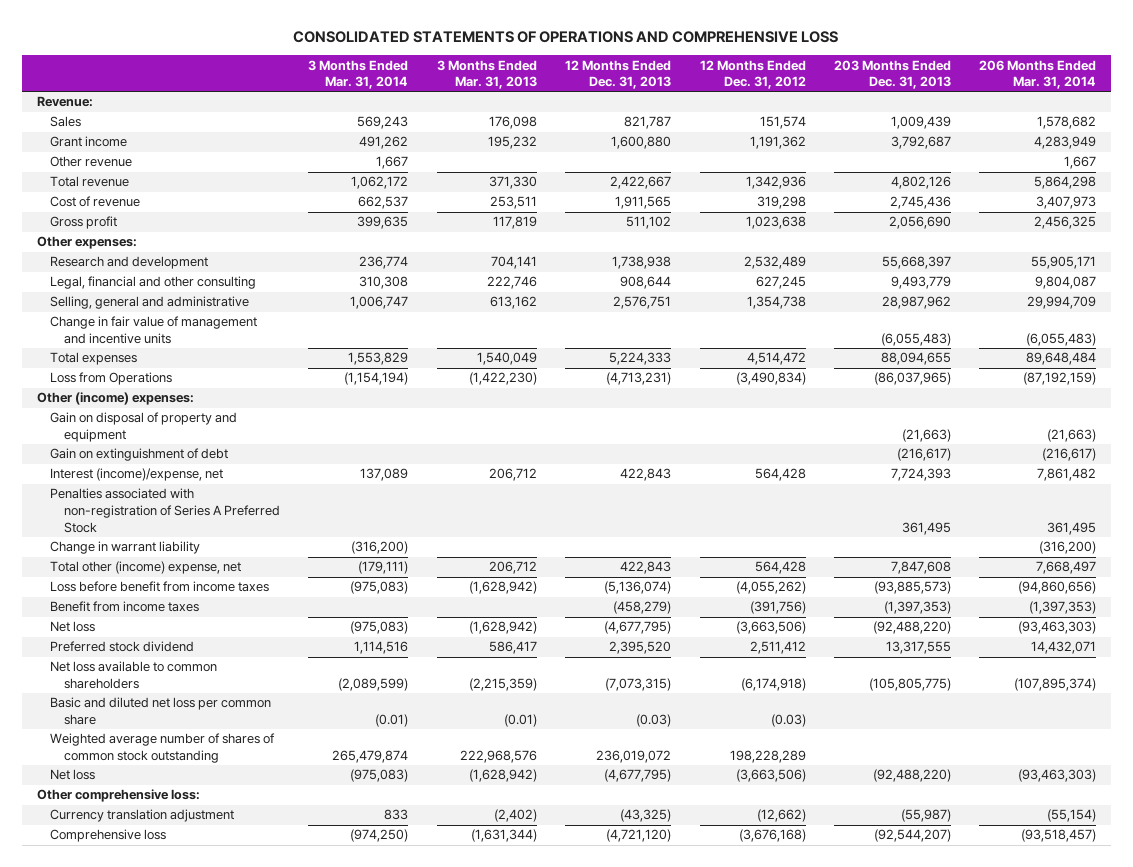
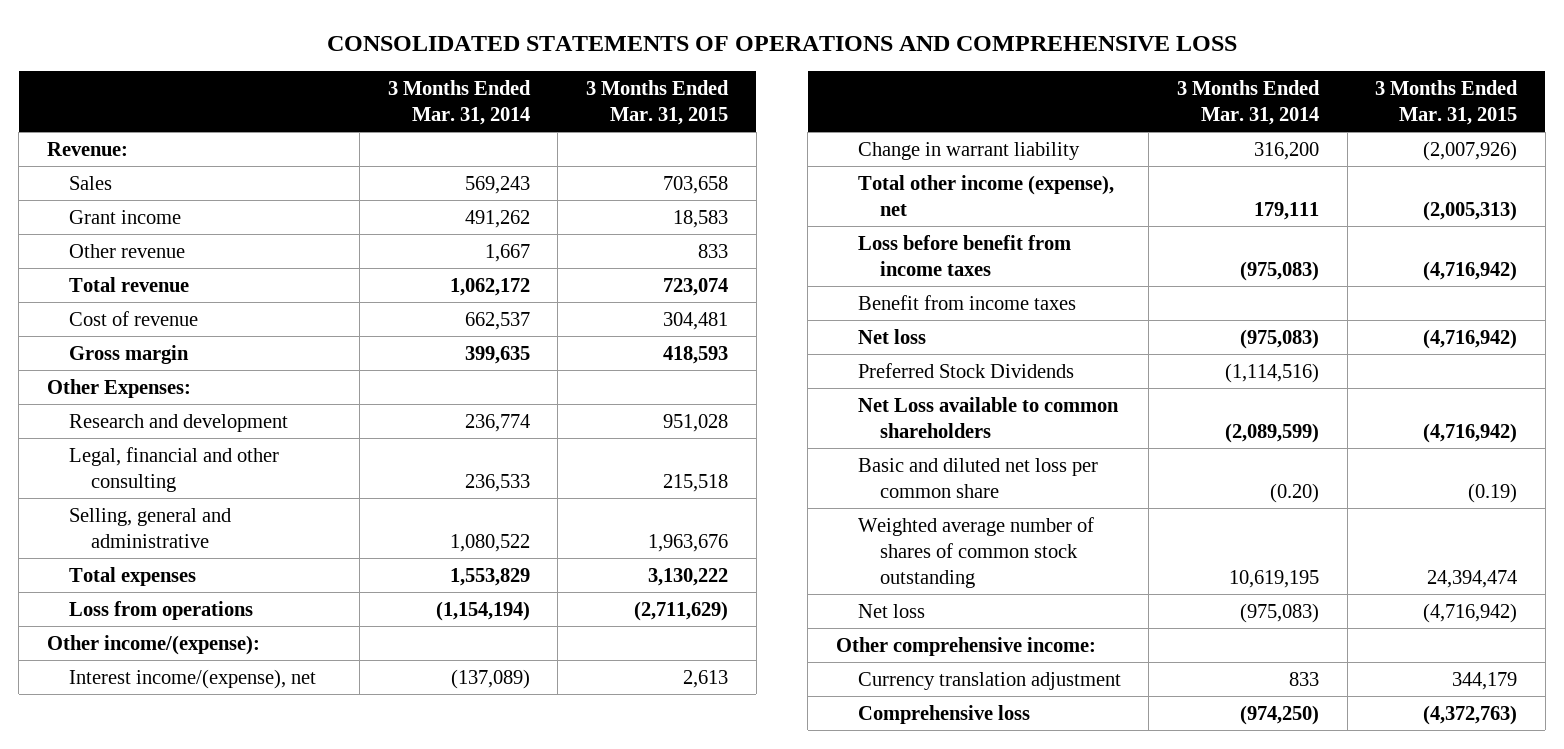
- | 3 Months Ended Mar. 31, 2014 | 3 Months Ended Mar. 31, 2013 | 12 Months Ended Dec. 31, 2013 | 12 Months Ended Dec. 31, 2012 | 203 Months Ended Dec. 31, 2013 | 206 Months Ended Mar. 31, 2014
+ | 3 Months Ended Mar. 31, 2014 | 3 Months Ended Mar. 31, 2015
- Gross profit | 399,635 | 117,819 | 511,102 | 1,023,638 | 2,056,690 | 2,456,325
- Other expenses:
+ Gross margin | 399,635 | 418,593
+ Other Expenses:
- Legal, financial and other consulting | 310,308 | 222,746 | 908,644 | 627,245 | 9,493,779 | 9,804,087
- Selling, general and administrative | 1,006,747 | 613,162 | 2,576,751 | 1,354,738 | 28,987,962 | 29,994,709
- Change in fair value of management and incentive units | | | | | (6,055,483) | (6,055,483)
+ Legal, financial and other consulting | 236,533 | 215,518
+ Selling, general and administrative | 1,080,522 | 1,963,676
- Loss from Operations | (1,154,194) | (1,422,230) | (4,713,231) | (3,490,834) | (86,037,965) | (87,192,159)
- Other (income) expenses:
- Gain on disposal of property and equipment | | | | | (21,663) | (21,663)
- Gain on extinguishment of debt | | | | | (216,617) | (216,617)
- Interest (income)/expense, net | 137,089 | 206,712 | 422,843 | 564,428 | 7,724,393 | 7,861,482
- Penalties associated with non-registration of Series A Preferred Stock | | | | | 361,495 | 361,495
- Change in warrant liability | (316,200) | | | | | (316,200)
- Total other (income) expense, net | (179,111) | 206,712 | 422,843 | 564,428 | 7,847,608 | 7,668,497
+ Loss from operations | (1,154,194) | (2,711,629)
+ Other income/(expense):
+ Interest income/(expense), net | (137,089) | 2,613
+ Change in warrant liability | 316,200 | (2,007,926)
+ Total other income (expense), net | 179,111 | (2,005,313)
- Preferred stock dividend | 1,114,516 | 586,417 | 2,395,520 | 2,511,412 | 13,317,555 | 14,432,071
- Net loss available to common shareholders | (2,089,599) | (2,215,359) | (7,073,315) | (6,174,918) | (105,805,775) | (107,895,374)
- Basic and diluted net loss per common share | (0.01) | (0.01) | (0.03) | (0.03) | |
- Weighted average number of shares of common stock outstanding | 265,479,874 | 222,968,576 | 236,019,072 | 198,228,289 | |
+ Preferred Stock Dividends | (1,114,516) |
+ Net Loss available to common shareholders | (2,089,599) | (4,716,942)
+ Basic and diluted net loss per common share | (0.20) | (0.19)
+ Weighted average number of shares of common stock outstanding | 10,619,195 | 24,394,474
- Other comprehensive loss:
+ Other comprehensive income:

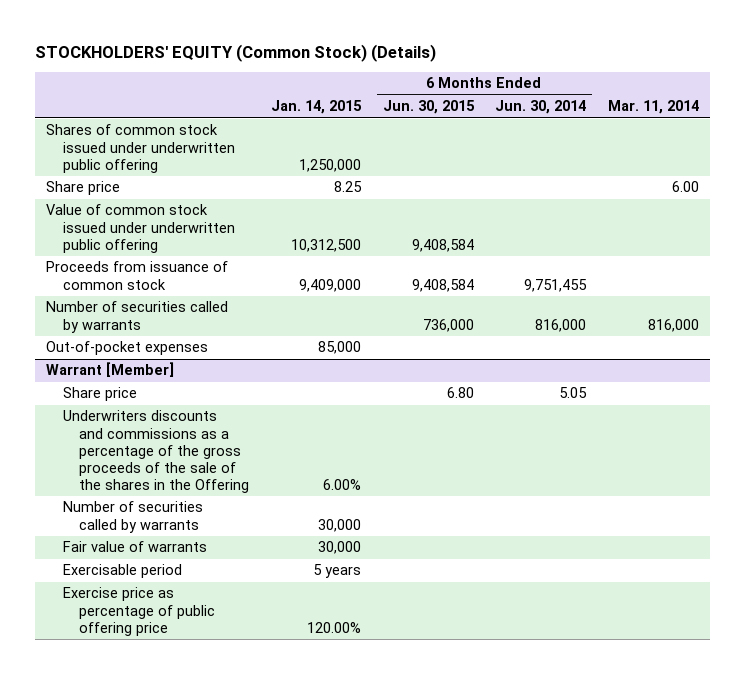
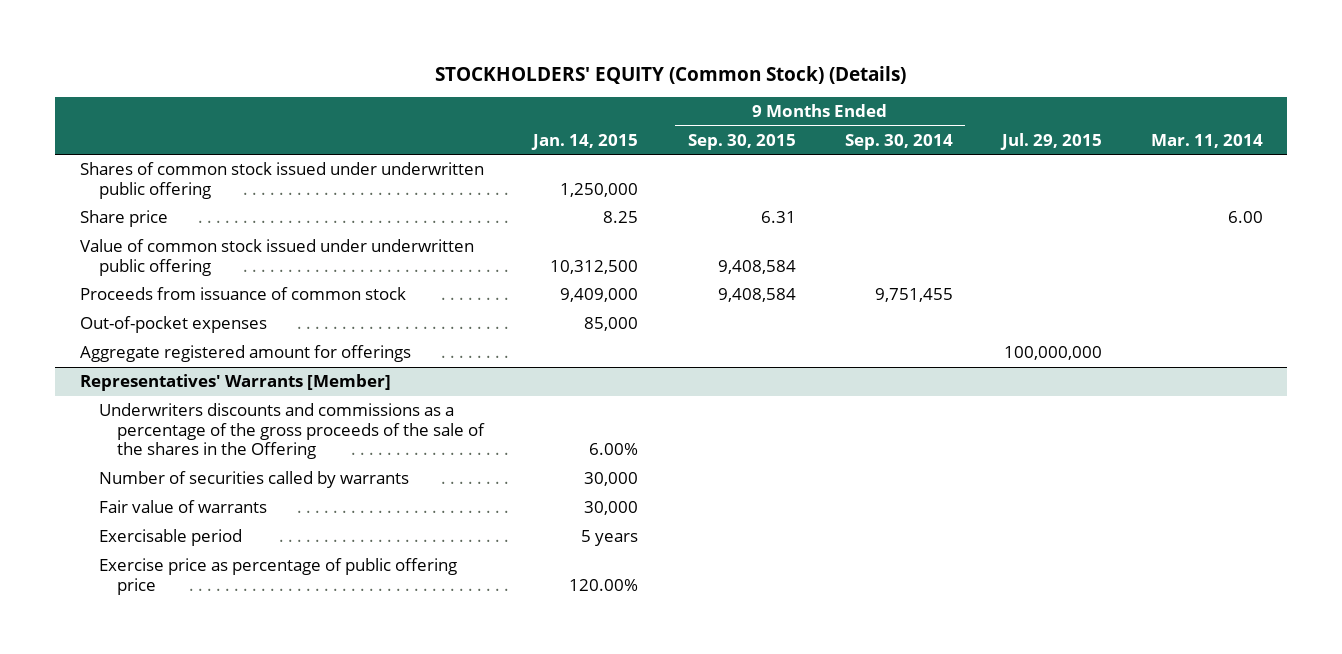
- | Jan. 14, 2015 | 6 Months Ended Jun. 30, 2015 | 6 Months Ended Jun. 30, 2014 | Mar. 11, 2014
+ | Jan. 14, 2015 | 9 Months Ended Sep. 30, 2015 | 9 Months Ended Sep. 30, 2014 | Jul. 29, 2015 | Mar. 11, 2014
- Number of securities called by warrants | | 736,000 | 816,000 | 816,000
- Warrant [Member]
- Share price | | 6.80 | 5.05 |
+ Aggregate registered amount for offerings | | | | 100,000,000 |
+ Representatives' Warrants [Member]

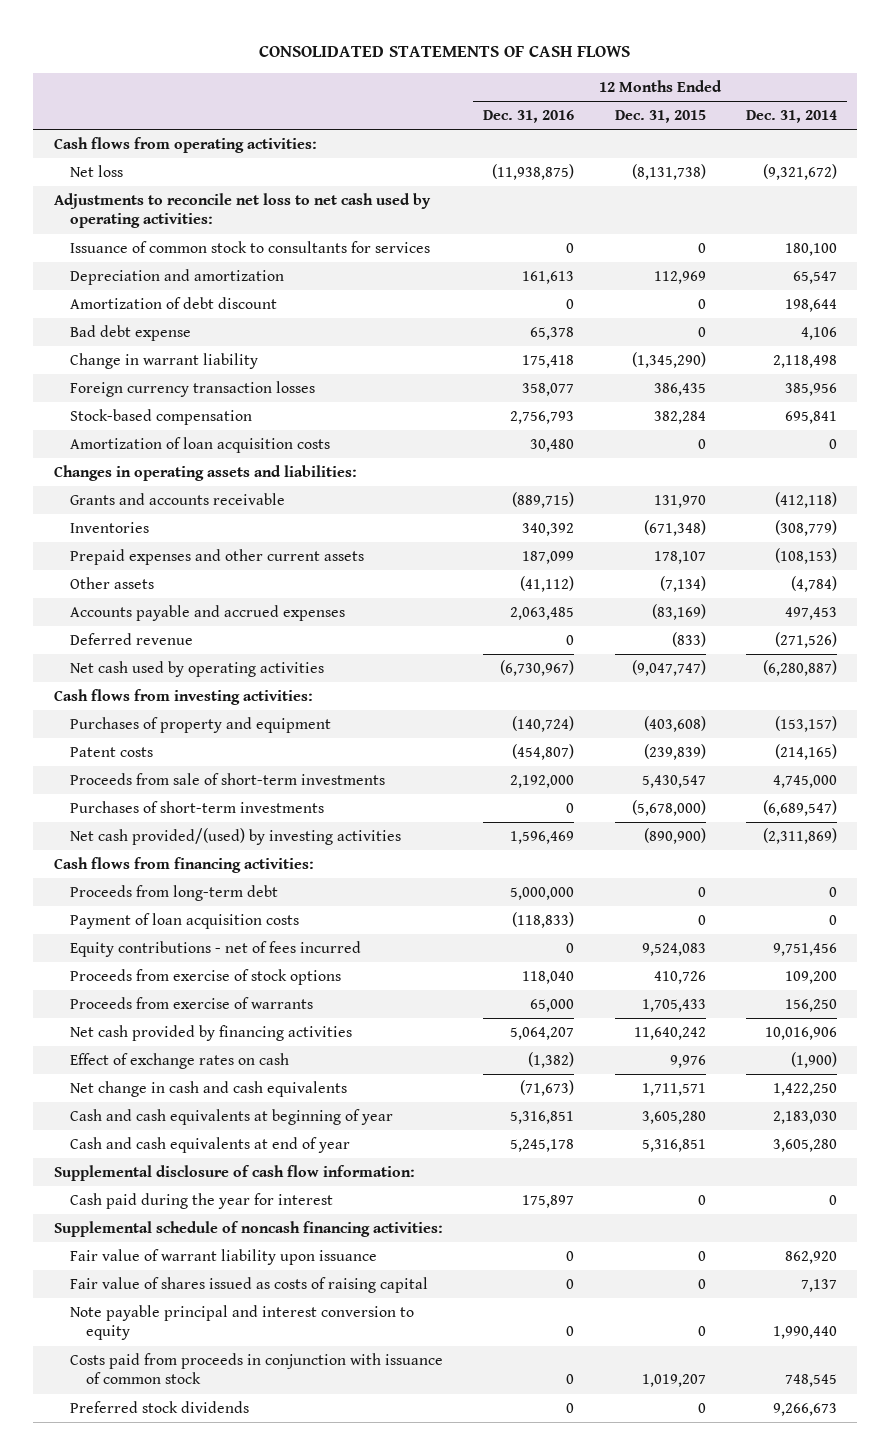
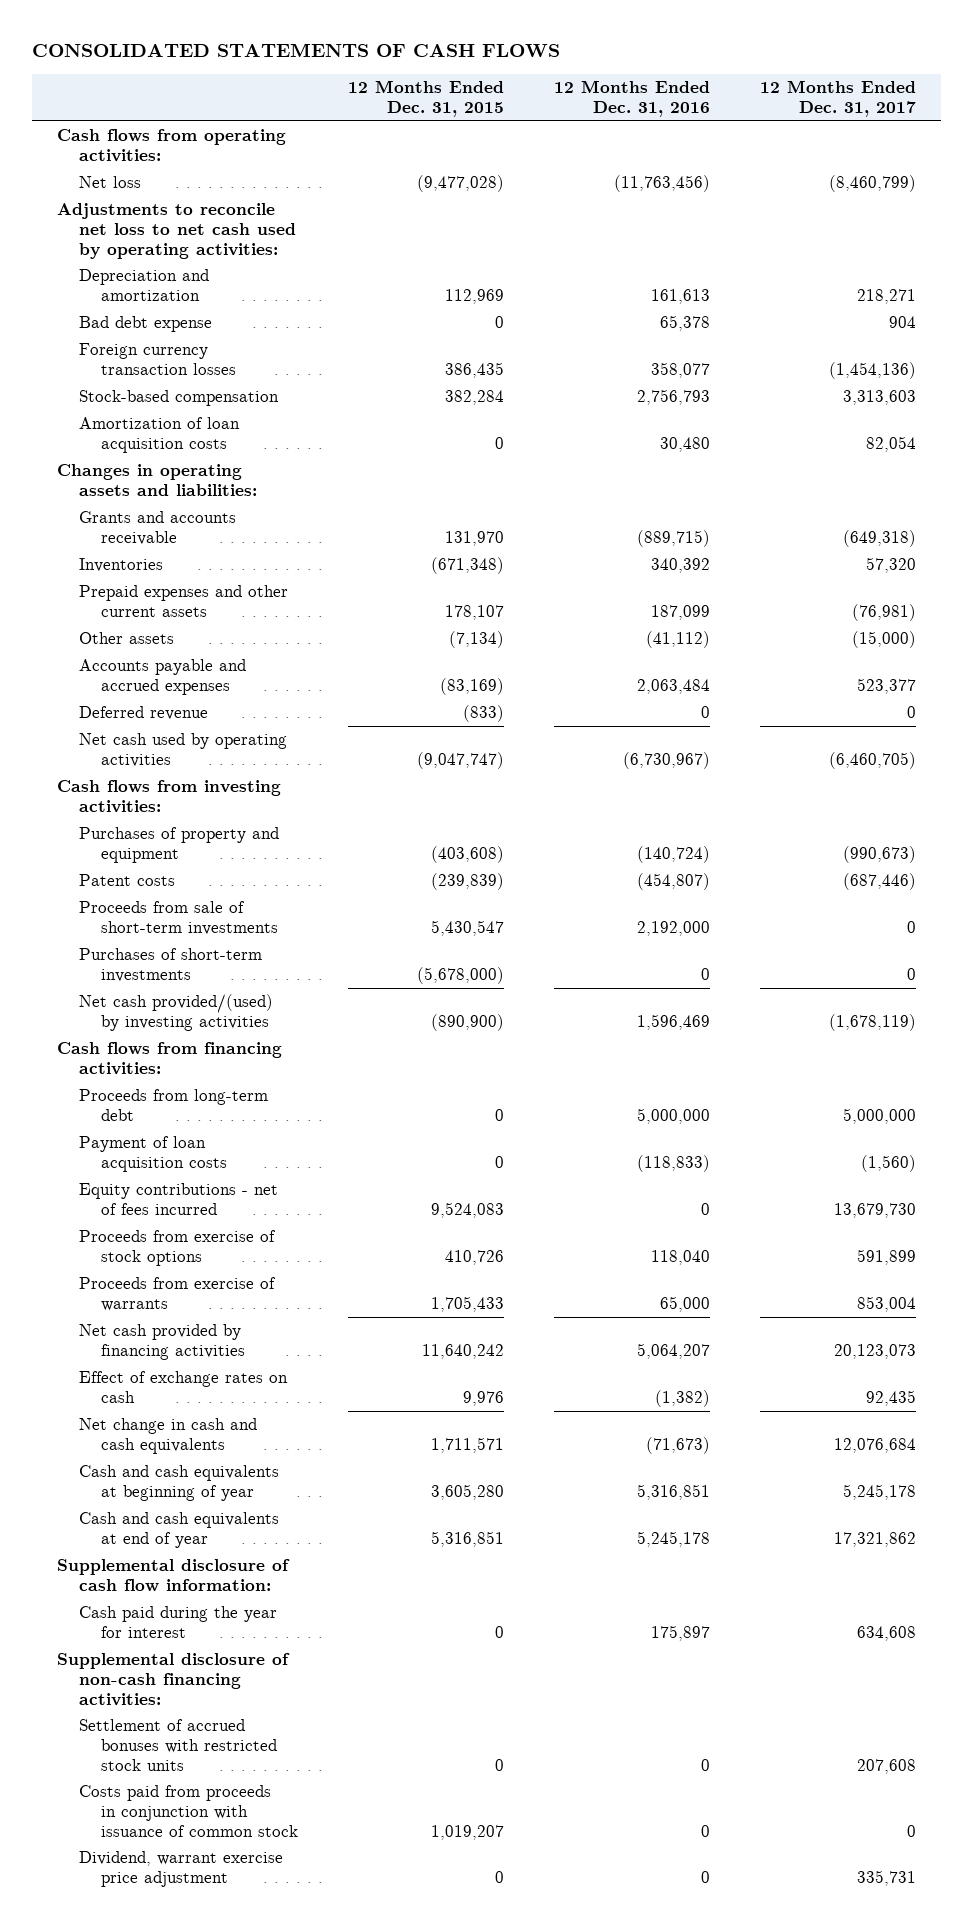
- | 12 Months Ended Dec. 31, 2016 | 12 Months Ended Dec. 31, 2015 | 12 Months Ended Dec. 31, 2014
+ | 12 Months Ended Dec. 31, 2015 | 12 Months Ended Dec. 31, 2016 | 12 Months Ended Dec. 31, 2017
- Net loss | (11,938,875) | (8,131,738) | (9,321,672)
+ Net loss | (9,477,028) | (11,763,456) | (8,460,799)
- Issuance of common stock to consultants for services | 0 | 0 | 180,100
- Amortization of debt discount | 0 | 0 | 198,644
- Change in warrant liability | 175,418 | (1,345,290) | 2,118,498
- Accounts payable and accrued expenses | 2,063,485 | (83,169) | 497,453
+ Accounts payable and accrued expenses | (83,169) | 2,063,484 | 523,377
- Supplemental schedule of noncash financing activities:
- Fair value of warrant liability upon issuance | 0 | 0 | 862,920
- Fair value of shares issued as costs of raising capital | 0 | 0 | 7,137
- Note payable principal and interest conversion to equity | 0 | 0 | 1,990,440
+ Supplemental disclosure of non-cash financing activities:
+ Settlement of accrued bonuses with restricted stock units | 0 | 0 | 207,608
- Preferred stock dividends | 0 | 0 | 9,266,673
+ Dividend, warrant exercise price adjustment | 0 | 0 | 335,731

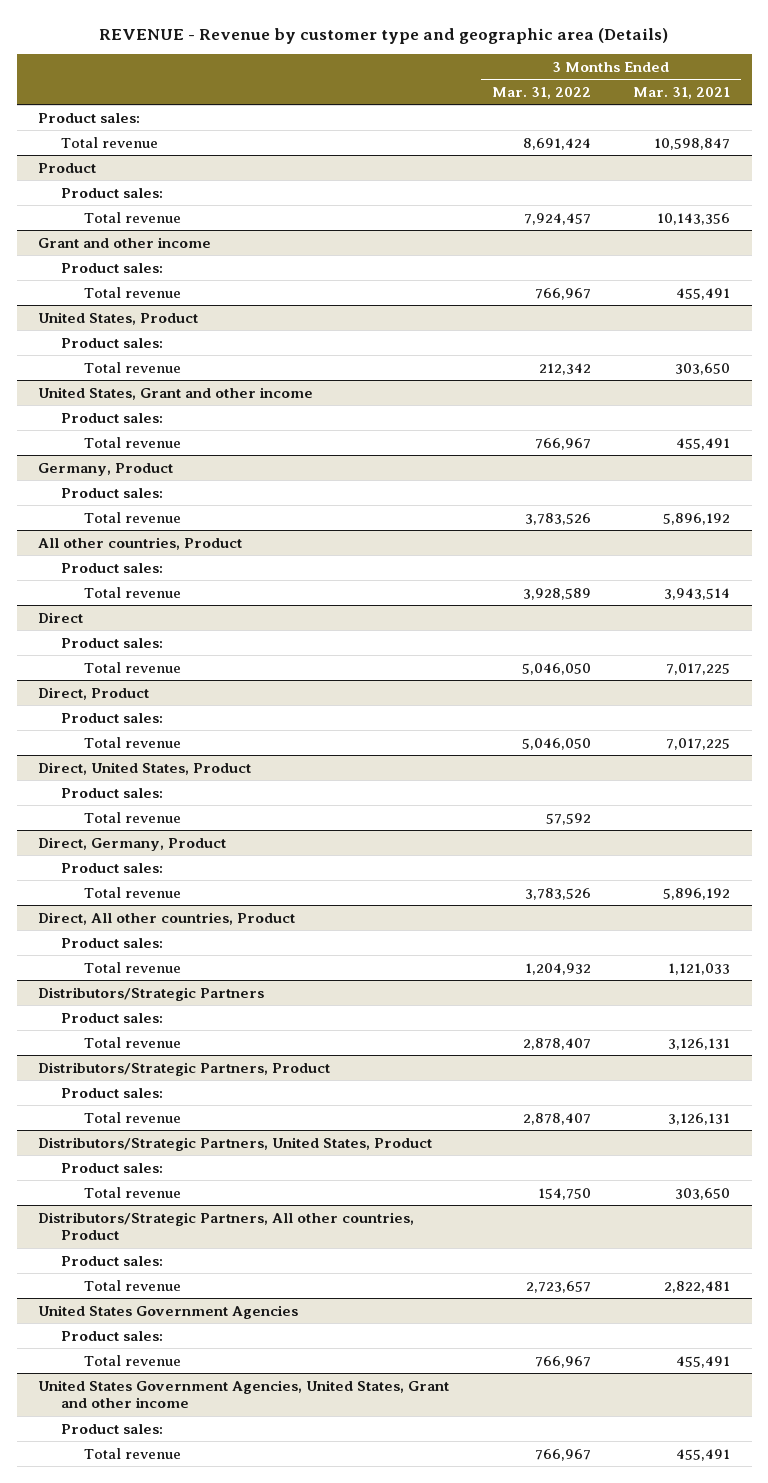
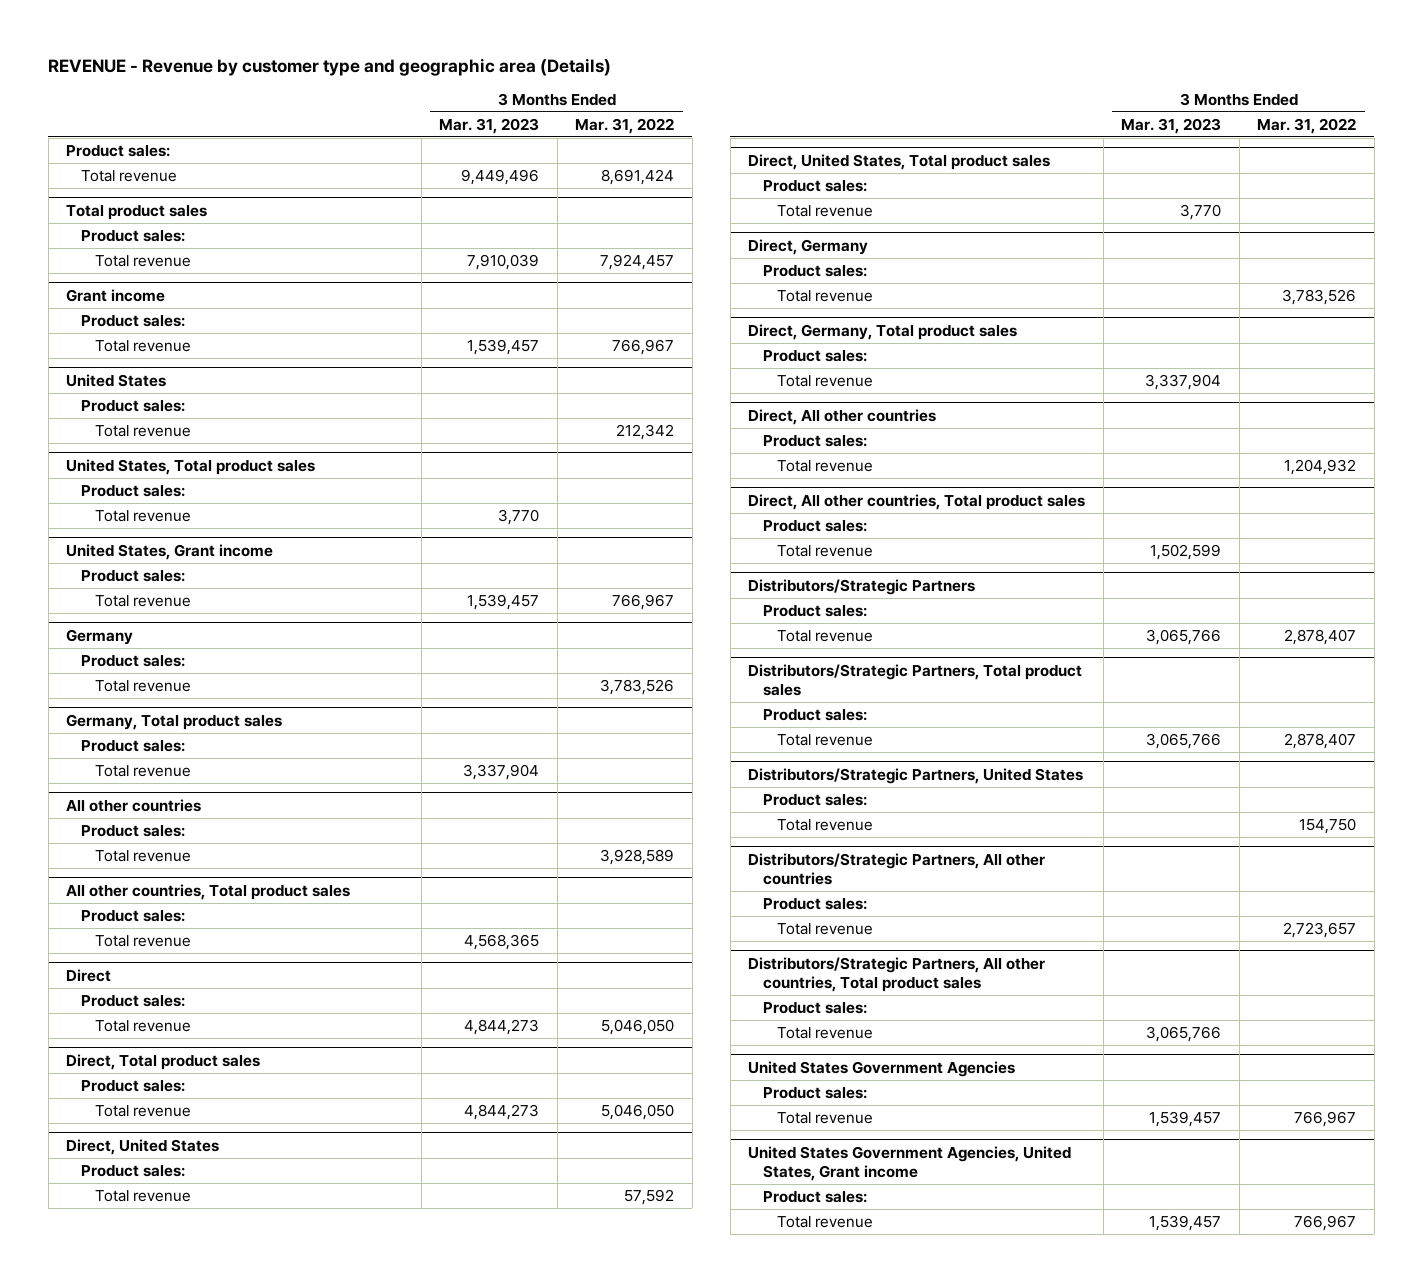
- | 3 Months Ended Mar. 31, 2022 | 3 Months Ended Mar. 31, 2021
+ | 3 Months Ended Mar. 31, 2023 | 3 Months Ended Mar. 31, 2022
- Product
+ Total product sales
- Grant and other income
+ Grant income
- United States, Product
+ United States
- United States, Grant and other income
+ United States, Total product sales
+ Total revenue | 3,770 |
+ United States, Grant income
+ Product sales:
- Germany, Product
+ Germany
- All other countries, Product
+ Germany, Total product sales
+ Total revenue | 3,337,904 |
+ All other countries
+ Product sales:
+ All other countries, Total product sales
+ Product sales:
+ Total revenue | 4,568,365 |
- Direct, Product
+ Direct, Total product sales
- Direct, United States, Product
+ Direct, United States
- Direct, Germany, Product
+ Direct, United States, Total product sales
+ Total revenue | 3,770 |
+ Direct, Germany
+ Product sales:
- Direct, All other countries, Product
+ Direct, Germany, Total product sales
+ Total revenue | 3,337,904 |
+ Direct, All other countries
+ Product sales:
+ Direct, All other countries, Total product sales
+ Product sales:
+ Total revenue | 1,502,599 |
- Distributors/Strategic Partners, Product
+ Distributors/Strategic Partners, Total product sales
- Distributors/Strategic Partners, United States, Product
+ Distributors/Strategic Partners, United States
- Distributors/Strategic Partners, All other countries, Product
+ Distributors/Strategic Partners, All other countries
+ Distributors/Strategic Partners, All other countries, Total product sales
+ Product sales:
+ Total revenue | 3,065,766 |
- United States Government Agencies, United States, Grant and other income
+ United States Government Agencies, United States, Grant income

